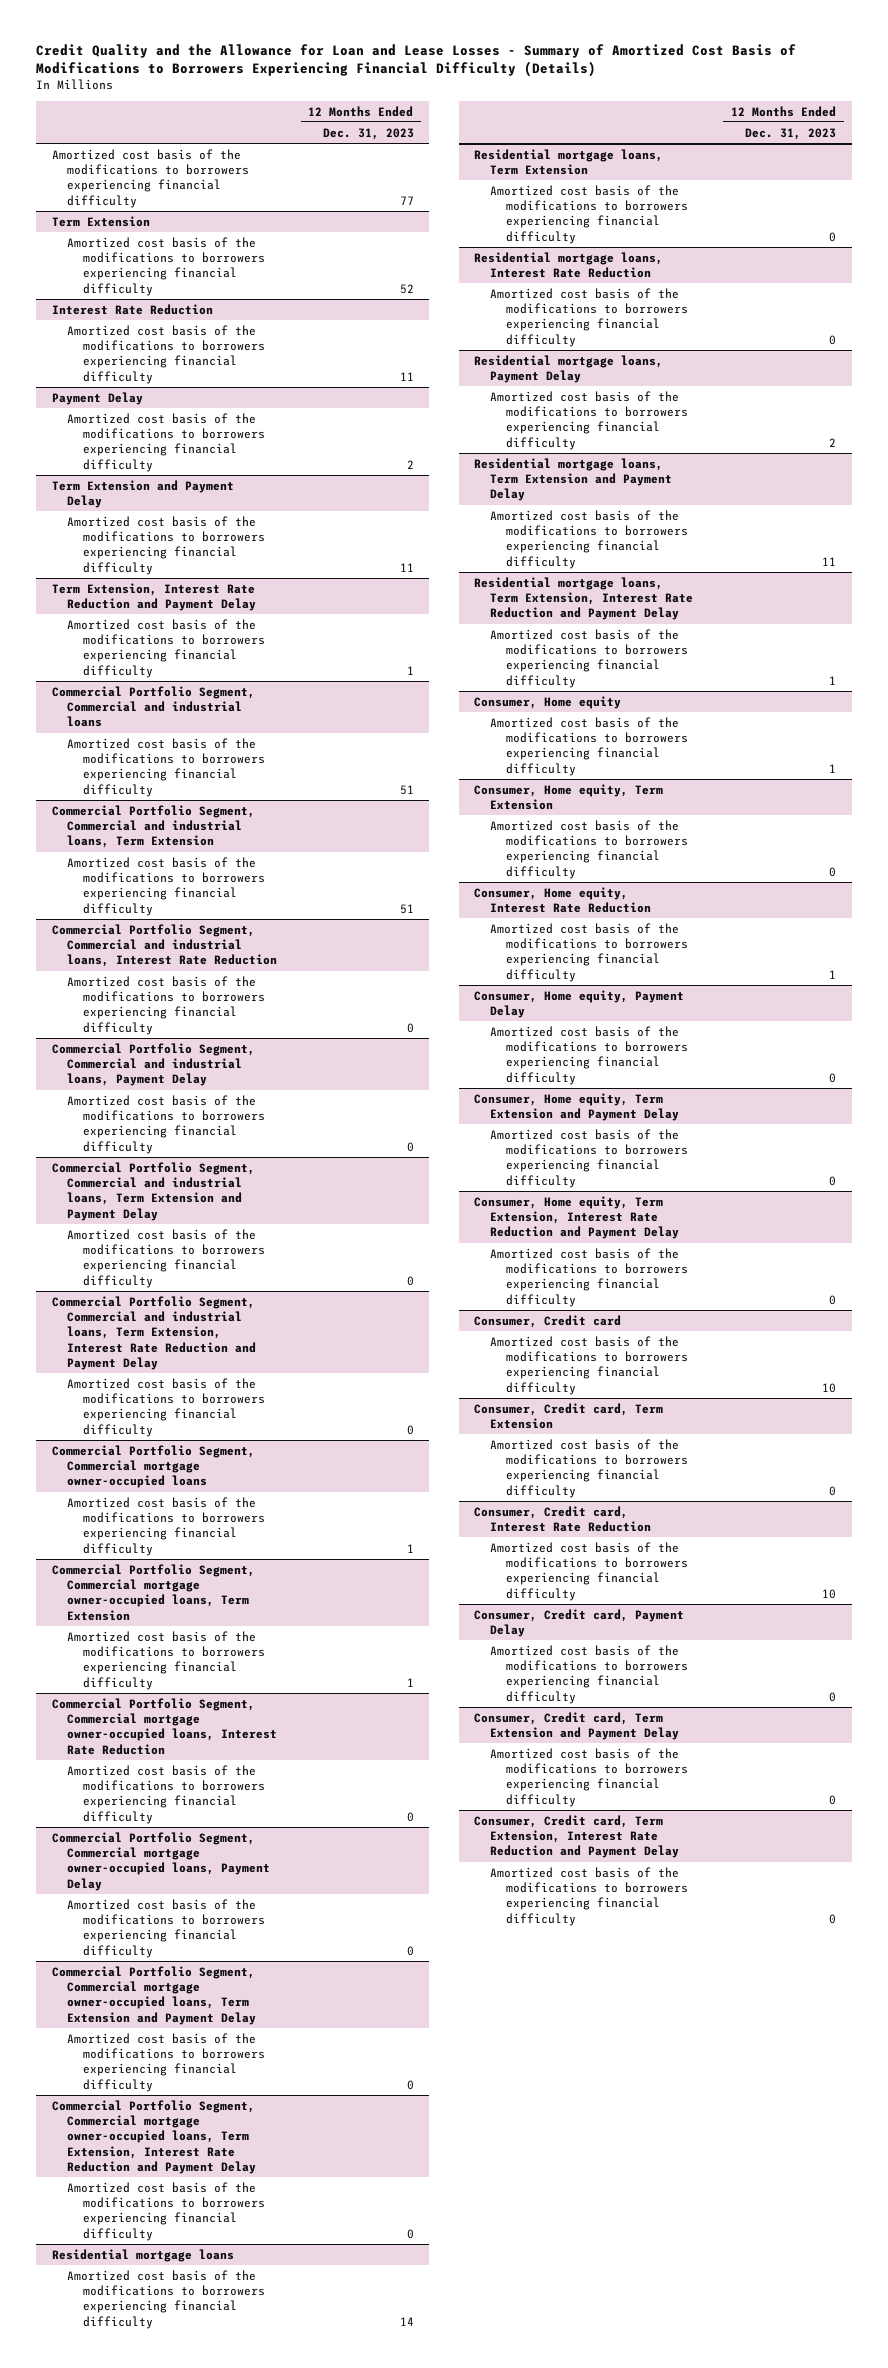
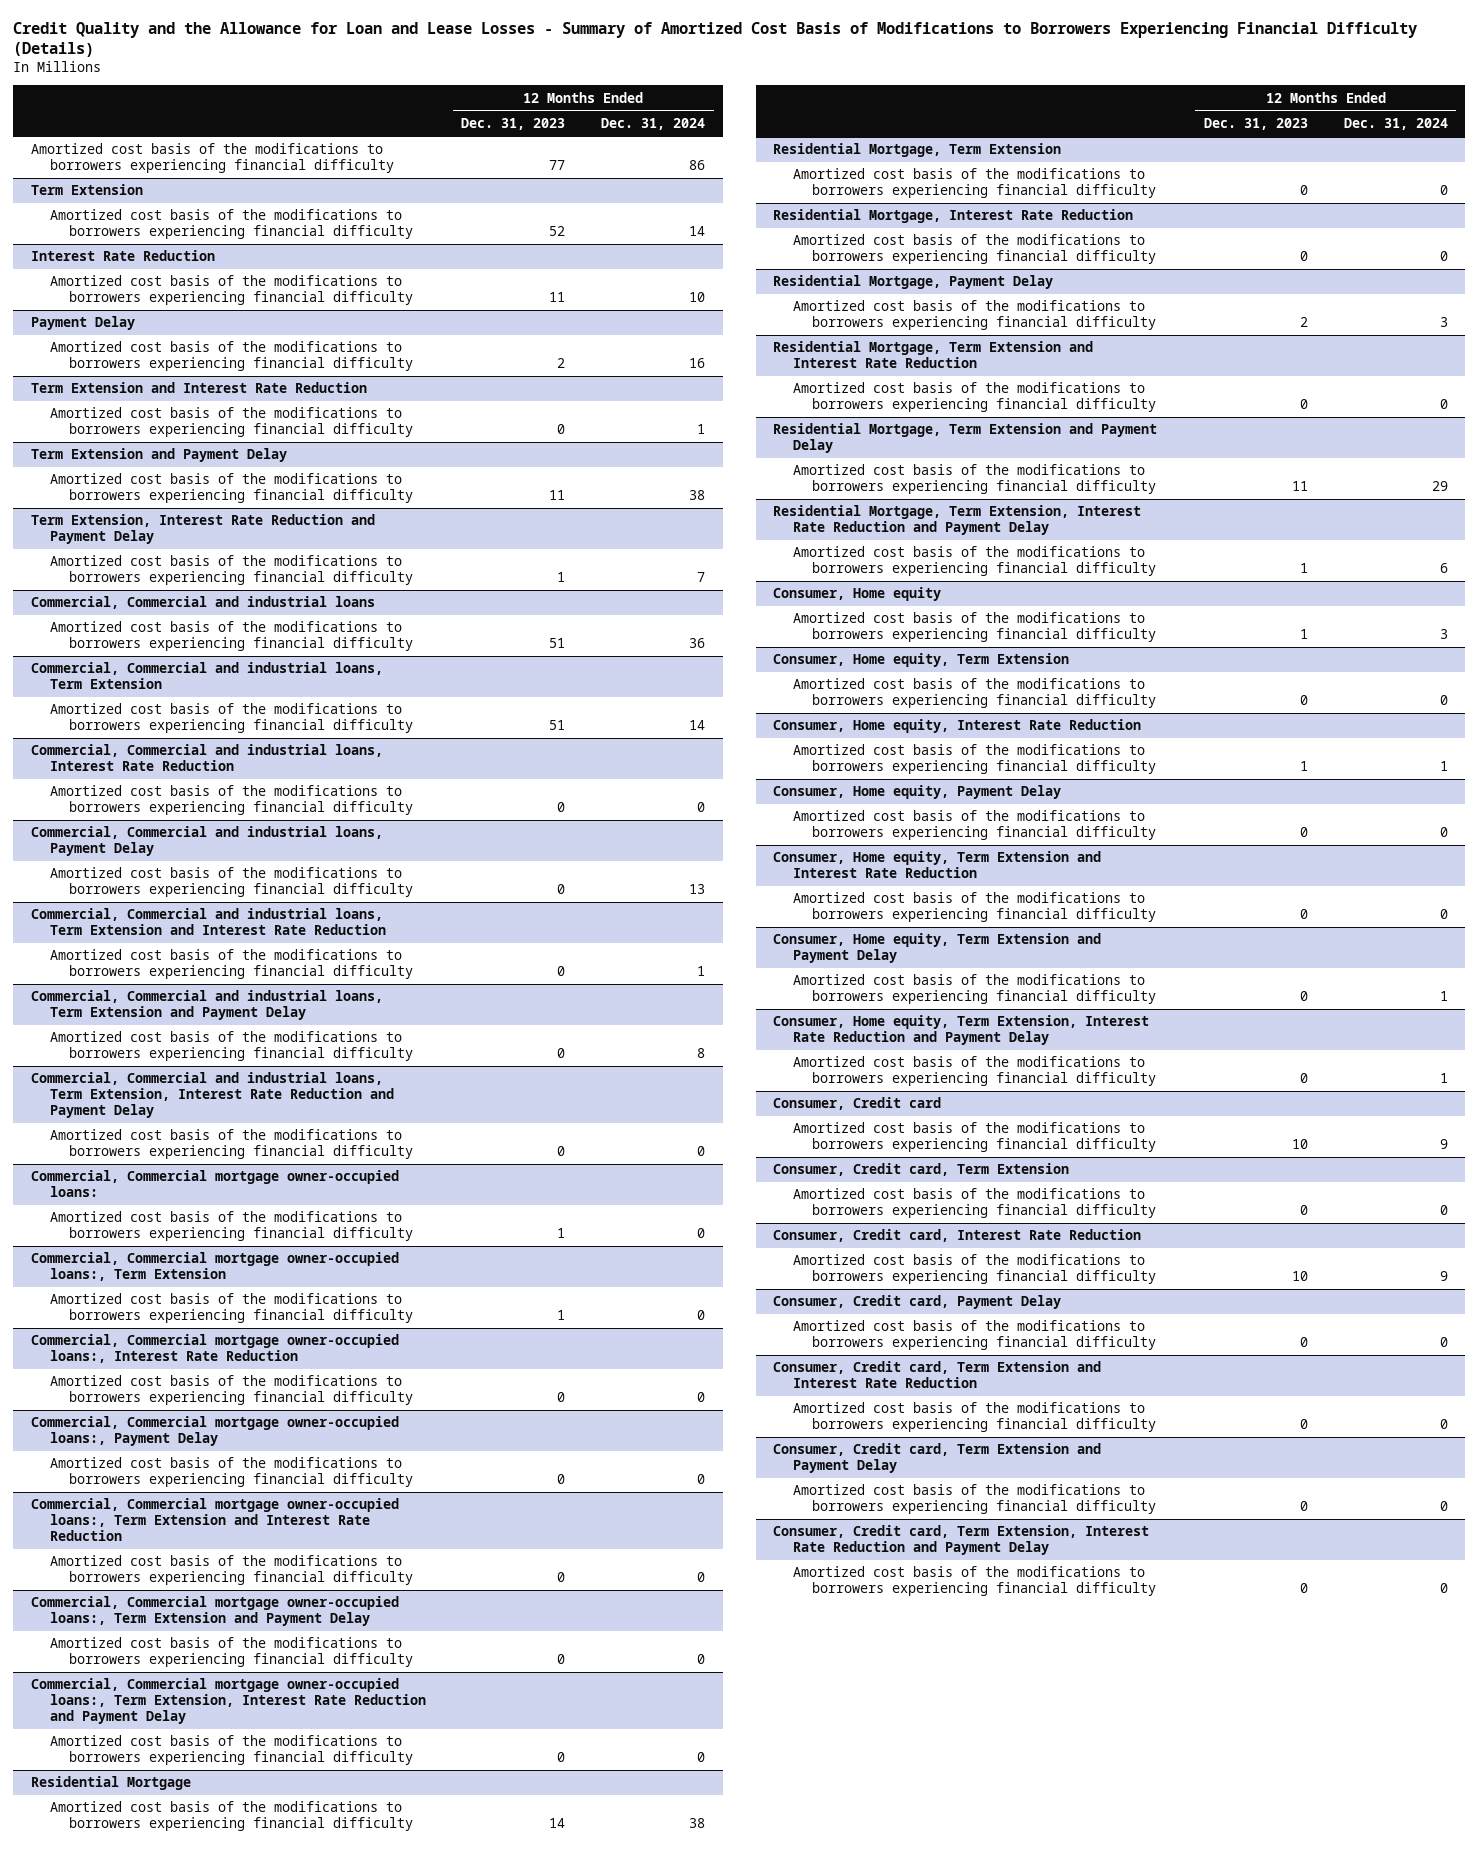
- | 12 Months Ended Dec. 31, 2023
+ | 12 Months Ended Dec. 31, 2023 | 12 Months Ended Dec. 31, 2024
+ Term Extension and Interest Rate Reduction
+ Amortized cost basis of the modifications to borrowers experiencing financial difficulty | 0 | 1
- Commercial Portfolio Segment, Commercial and industrial loans
+ Commercial, Commercial and industrial loans
- Commercial Portfolio Segment, Commercial and industrial loans, Term Extension
+ Commercial, Commercial and industrial loans, Term Extension
- Commercial Portfolio Segment, Commercial and industrial loans, Interest Rate Reduction
+ Commercial, Commercial and industrial loans, Interest Rate Reduction
- Commercial Portfolio Segment, Commercial and industrial loans, Payment Delay
+ Commercial, Commercial and industrial loans, Payment Delay
- Commercial Portfolio Segment, Commercial and industrial loans, Term Extension and Payment Delay
+ Commercial, Commercial and industrial loans, Term Extension and Interest Rate Reduction
- Commercial Portfolio Segment, Commercial and industrial loans, Term Extension, Interest Rate Reduction and Payment Delay
+ Commercial, Commercial and industrial loans, Term Extension and Payment Delay
- Commercial Portfolio Segment, Commercial mortgage owner-occupied loans
+ Commercial, Commercial and industrial loans, Term Extension, Interest Rate Reduction and Payment Delay
+ Amortized cost basis of the modifications to borrowers experiencing financial difficulty | 0 | 0
+ Commercial, Commercial mortgage owner-occupied loans:
- Commercial Portfolio Segment, Commercial mortgage owner-occupied loans, Term Extension
+ Commercial, Commercial mortgage owner-occupied loans:, Term Extension
- Commercial Portfolio Segment, Commercial mortgage owner-occupied loans, Interest Rate Reduction
+ Commercial, Commercial mortgage owner-occupied loans:, Interest Rate Reduction
- Commercial Portfolio Segment, Commercial mortgage owner-occupied loans, Payment Delay
+ Commercial, Commercial mortgage owner-occupied loans:, Payment Delay
- Commercial Portfolio Segment, Commercial mortgage owner-occupied loans, Term Extension and Payment Delay
+ Commercial, Commercial mortgage owner-occupied loans:, Term Extension and Interest Rate Reduction
- Commercial Portfolio Segment, Commercial mortgage owner-occupied loans, Term Extension, Interest Rate Reduction and Payment Delay
+ Commercial, Commercial mortgage owner-occupied loans:, Term Extension and Payment Delay
- Residential mortgage loans
+ Commercial, Commercial mortgage owner-occupied loans:, Term Extension, Interest Rate Reduction and Payment Delay
+ Amortized cost basis of the modifications to borrowers experiencing financial difficulty | 0 | 0
+ Residential Mortgage
- Residential mortgage loans, Term Extension
+ Residential Mortgage, Term Extension
- Residential mortgage loans, Interest Rate Reduction
+ Residential Mortgage, Interest Rate Reduction
- Residential mortgage loans, Payment Delay
+ Residential Mortgage, Payment Delay
- Residential mortgage loans, Term Extension and Payment Delay
+ Residential Mortgage, Term Extension and Interest Rate Reduction
+ Amortized cost basis of the modifications to borrowers experiencing financial difficulty | 0 | 0
+ Residential Mortgage, Term Extension and Payment Delay
- Residential mortgage loans, Term Extension, Interest Rate Reduction and Payment Delay
+ Residential Mortgage, Term Extension, Interest Rate Reduction and Payment Delay
+ Consumer, Home equity, Term Extension and Interest Rate Reduction
+ Amortized cost basis of the modifications to borrowers experiencing financial difficulty | 0 | 0
+ Consumer, Credit card, Term Extension and Interest Rate Reduction
+ Amortized cost basis of the modifications to borrowers experiencing financial difficulty | 0 | 0

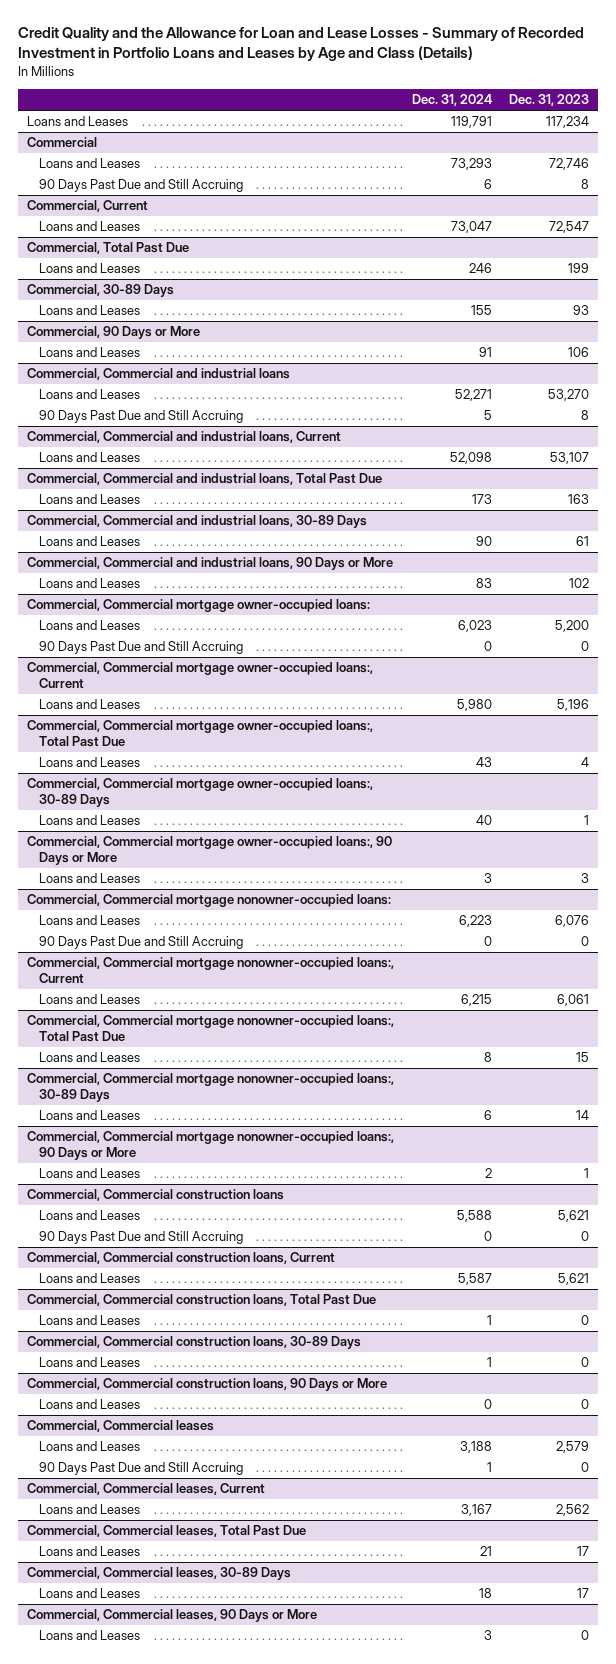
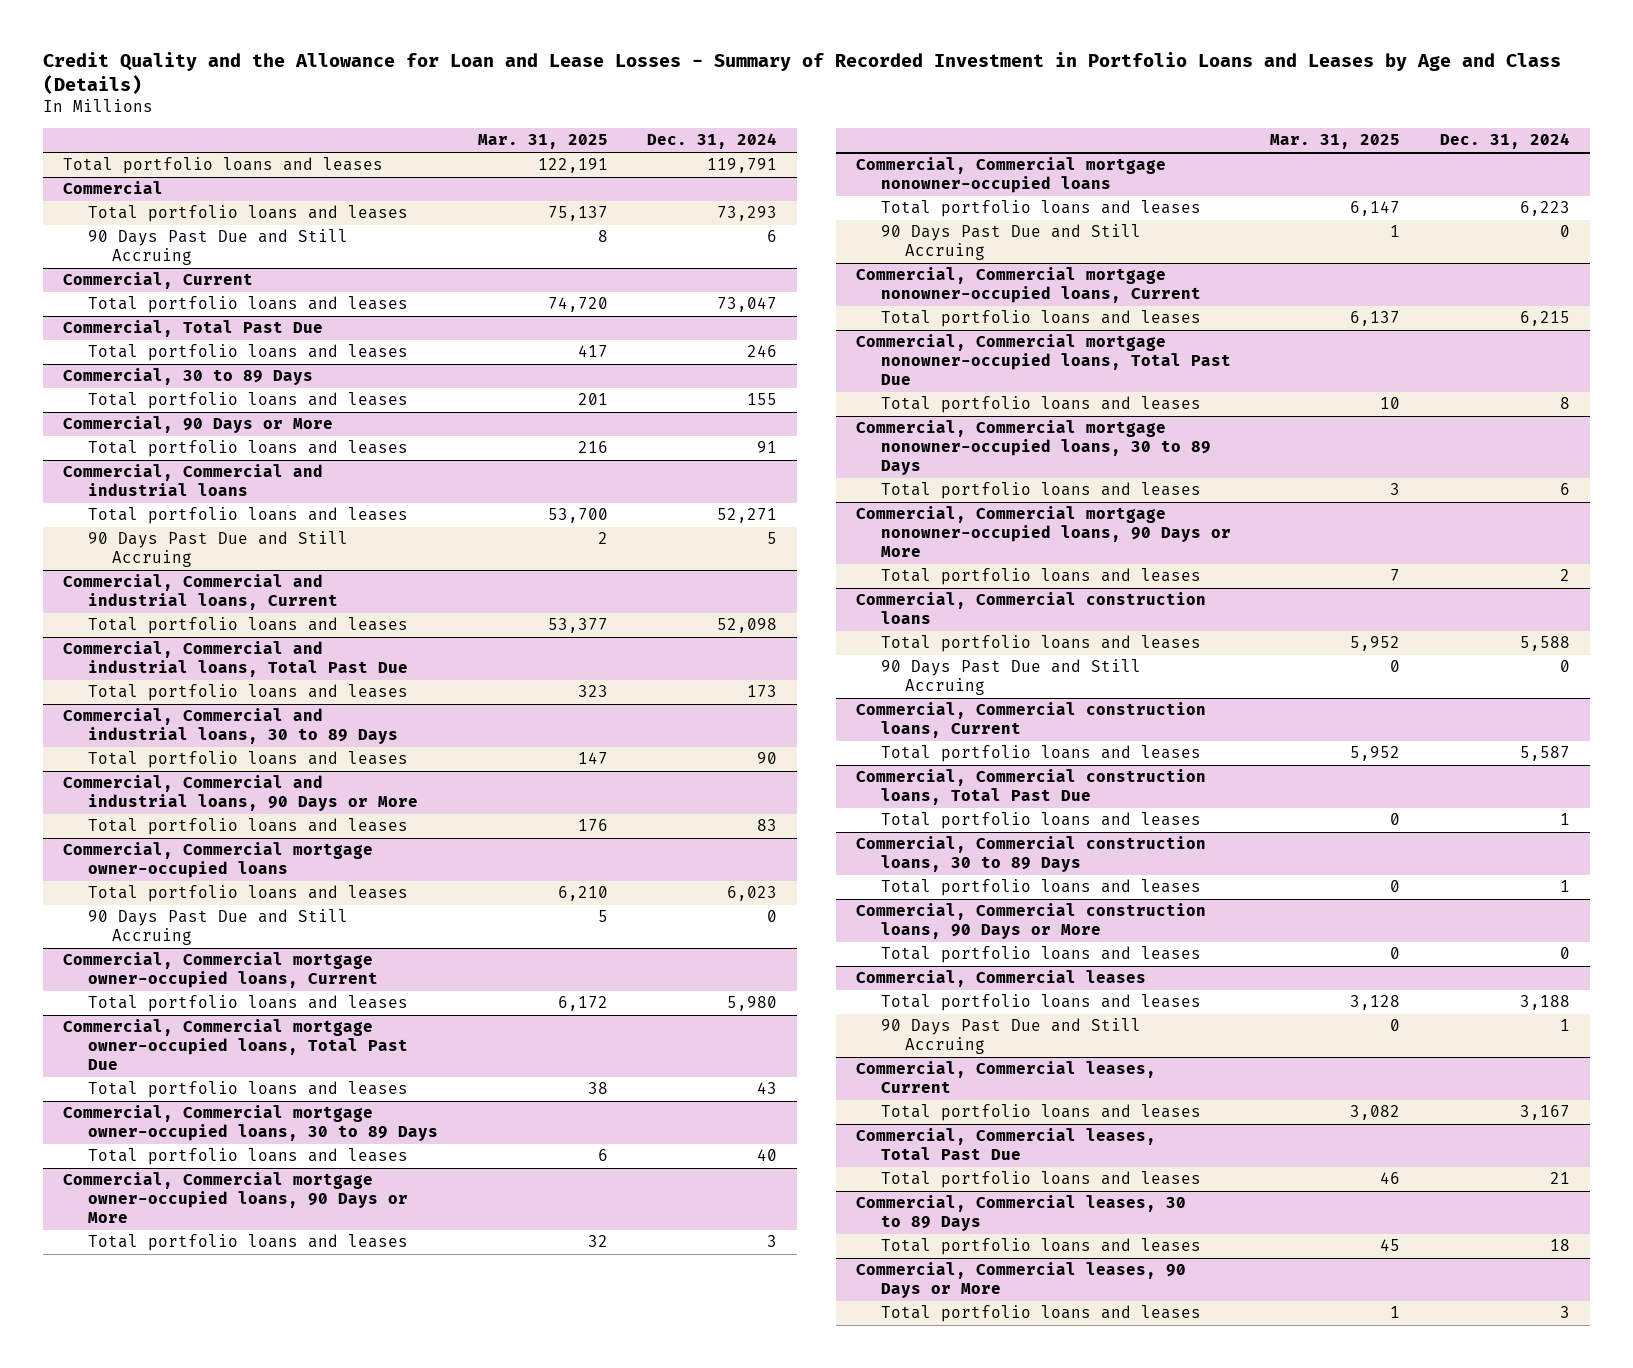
- | Dec. 31, 2024 | Dec. 31, 2023
+ | Mar. 31, 2025 | Dec. 31, 2024
- Loans and Leases | 119,791 | 117,234
+ Total portfolio loans and leases | 122,191 | 119,791
@ Commercial
- Loans and Leases | 73,293 | 72,746
+ Total portfolio loans and leases | 75,137 | 73,293
@ Commercial, Current
- Loans and Leases | 73,047 | 72,547
+ Total portfolio loans and leases | 74,720 | 73,047
@ Commercial, Total Past Due
- Loans and Leases | 246 | 199
- Commercial, 30-89 Days
- Loans and Leases | 155 | 93
@ Commercial, Total Past Due
+ Total portfolio loans and leases | 417 | 246
+ Commercial, 30 to 89 Days
+ Total portfolio loans and leases | 201 | 155
@ Commercial, 90 Days or More
- Loans and Leases | 91 | 106
+ Total portfolio loans and leases | 216 | 91
@ Commercial, Commercial and industrial loans
- Loans and Leases | 52,271 | 53,270
+ Total portfolio loans and leases | 53,700 | 52,271
@ Commercial, Commercial and industrial loans, Current
- Loans and Leases | 52,098 | 53,107
+ Total portfolio loans and leases | 53,377 | 52,098
@ Commercial, Commercial and industrial loans, Total Past Due
- Loans and Leases | 173 | 163
- Commercial, Commercial and industrial loans, 30-89 Days
- Loans and Leases | 90 | 61
@ Commercial, Commercial and industrial loans, Total Past Due
+ Total portfolio loans and leases | 323 | 173
+ Commercial, Commercial and industrial loans, 30 to 89 Days
+ Total portfolio loans and leases | 147 | 90
@ Commercial, Commercial and industrial loans, 90 Days or More
- Loans and Leases | 83 | 102
- Commercial, Commercial mortgage owner-occupied loans:
- Loans and Leases | 6,023 | 5,200
@ Commercial, Commercial and industrial loans, 90 Days or More
+ Total portfolio loans and leases | 176 | 83
+ Commercial, Commercial mortgage owner-occupied loans
+ Total portfolio loans and leases | 6,210 | 6,023
- Commercial, Commercial mortgage owner-occupied loans:, Current
- Loans and Leases | 5,980 | 5,196
- Commercial, Commercial mortgage owner-occupied loans:, Total Past Due
- Loans and Leases | 43 | 4
- Commercial, Commercial mortgage owner-occupied loans:, 30-89 Days
- Loans and Leases | 40 | 1
- Commercial, Commercial mortgage owner-occupied loans:, 90 Days or More
- Loans and Leases | 3 | 3
- Commercial, Commercial mortgage nonowner-occupied loans:
- Loans and Leases | 6,223 | 6,076
+ Commercial, Commercial mortgage owner-occupied loans, Current
+ Total portfolio loans and leases | 6,172 | 5,980
+ Commercial, Commercial mortgage owner-occupied loans, Total Past Due
+ Total portfolio loans and leases | 38 | 43
+ Commercial, Commercial mortgage owner-occupied loans, 30 to 89 Days
+ Total portfolio loans and leases | 6 | 40
+ Commercial, Commercial mortgage owner-occupied loans, 90 Days or More
+ Total portfolio loans and leases | 32 | 3
+ Commercial, Commercial mortgage nonowner-occupied loans
+ Total portfolio loans and leases | 6,147 | 6,223
- Commercial, Commercial mortgage nonowner-occupied loans:, Current
- Loans and Leases | 6,215 | 6,061
- Commercial, Commercial mortgage nonowner-occupied loans:, Total Past Due
- Loans and Leases | 8 | 15
- Commercial, Commercial mortgage nonowner-occupied loans:, 30-89 Days
- Loans and Leases | 6 | 14
- Commercial, Commercial mortgage nonowner-occupied loans:, 90 Days or More
- Loans and Leases | 2 | 1
+ Commercial, Commercial mortgage nonowner-occupied loans, Current
+ Total portfolio loans and leases | 6,137 | 6,215
+ Commercial, Commercial mortgage nonowner-occupied loans, Total Past Due
+ Total portfolio loans and leases | 10 | 8
+ Commercial, Commercial mortgage nonowner-occupied loans, 30 to 89 Days
+ Total portfolio loans and leases | 3 | 6
+ Commercial, Commercial mortgage nonowner-occupied loans, 90 Days or More
+ Total portfolio loans and leases | 7 | 2
@ Commercial, Commercial construction loans
- Loans and Leases | 5,588 | 5,621
+ Total portfolio loans and leases | 5,952 | 5,588
@ Commercial, Commercial construction loans, Current
- Loans and Leases | 5,587 | 5,621
+ Total portfolio loans and leases | 5,952 | 5,587
@ Commercial, Commercial construction loans, Total Past Due
- Loans and Leases | 1 | 0
- Commercial, Commercial construction loans, 30-89 Days
- Loans and Leases | 1 | 0
@ Commercial, Commercial construction loans, Total Past Due
+ Total portfolio loans and leases | 0 | 1
+ Commercial, Commercial construction loans, 30 to 89 Days
+ Total portfolio loans and leases | 0 | 1
@ Commercial, Commercial construction loans, 90 Days or More
- Loans and Leases | 0 | 0
+ Total portfolio loans and leases | 0 | 0
@ Commercial, Commercial leases
- Loans and Leases | 3,188 | 2,579
+ Total portfolio loans and leases | 3,128 | 3,188
@ Commercial, Commercial leases, Current
- Loans and Leases | 3,167 | 2,562
+ Total portfolio loans and leases | 3,082 | 3,167
@ Commercial, Commercial leases, Total Past Due
- Loans and Leases | 21 | 17
- Commercial, Commercial leases, 30-89 Days
- Loans and Leases | 18 | 17
@ Commercial, Commercial leases, Total Past Due
+ Total portfolio loans and leases | 46 | 21
+ Commercial, Commercial leases, 30 to 89 Days
+ Total portfolio loans and leases | 45 | 18
@ Commercial, Commercial leases, 90 Days or More
- Loans and Leases | 3 | 0
+ Total portfolio loans and leases | 1 | 3

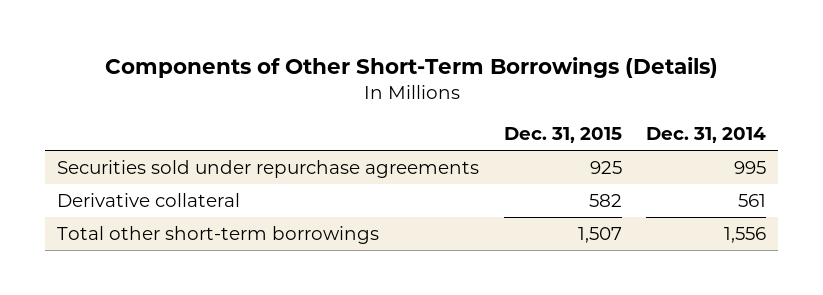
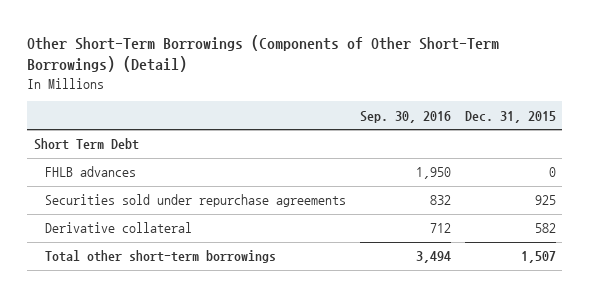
- Components of Other Short-Term Borrowings (Details)
+ Other Short-Term Borrowings (Components of Other Short-Term Borrowings) (Detail)
- | Dec. 31, 2015 | Dec. 31, 2014
+ | Sep. 30, 2016 | Dec. 31, 2015
+ Short Term Debt
+ FHLB advances | 1,950 | 0

